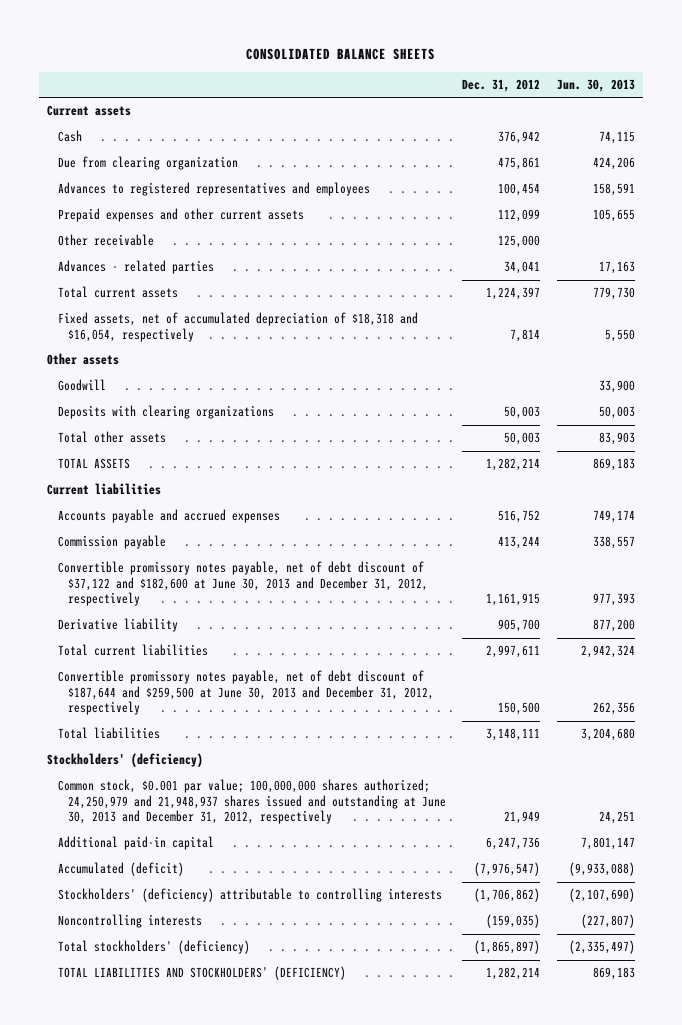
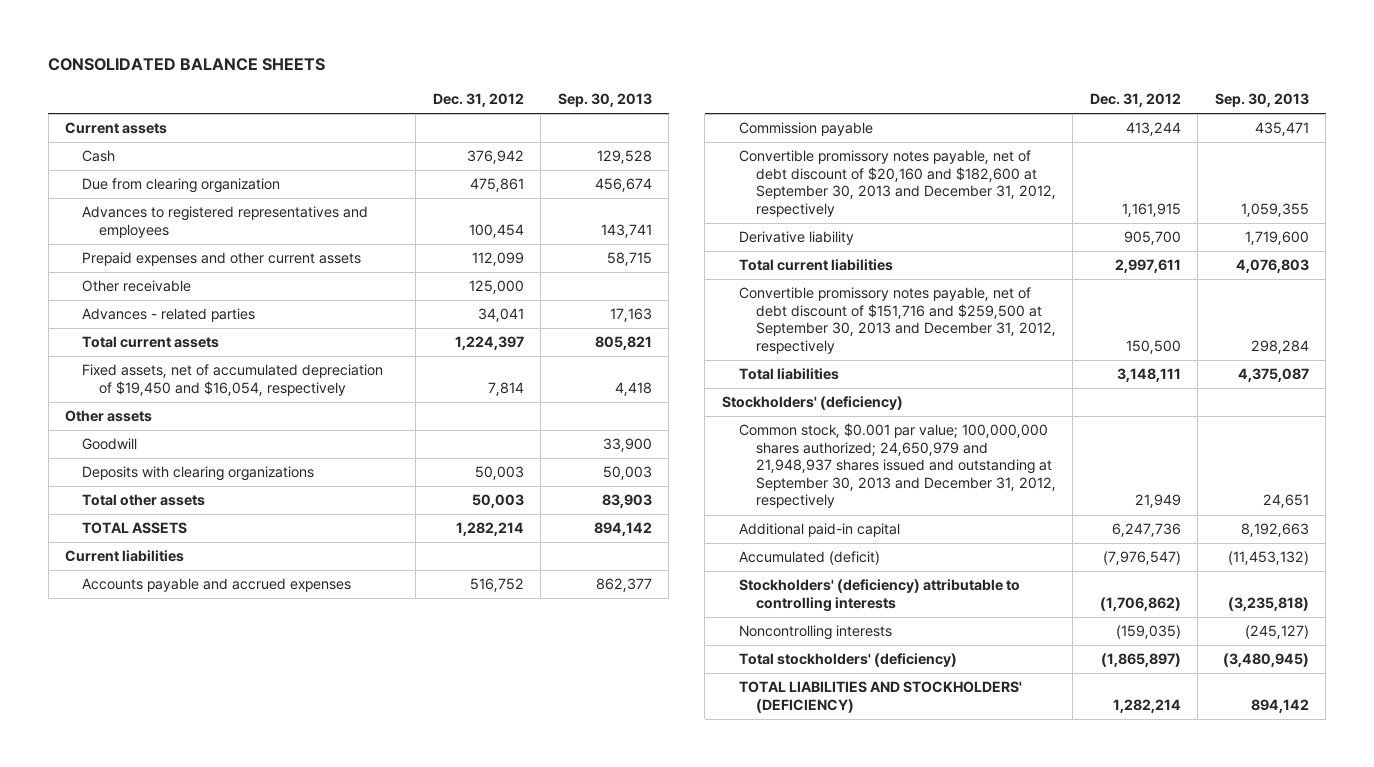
- | Dec. 31, 2012 | Jun. 30, 2013
+ | Dec. 31, 2012 | Sep. 30, 2013
- Fixed assets, net of accumulated depreciation of $18,318 and $16,054, respectively | 7,814 | 5,550
+ Fixed assets, net of accumulated depreciation of $19,450 and $16,054, respectively | 7,814 | 4,418
- Convertible promissory notes payable, net of debt discount of $37,122 and $182,600 at June 30, 2013 and December 31, 2012, respectively | 1,161,915 | 977,393
+ Convertible promissory notes payable, net of debt discount of $20,160 and $182,600 at September 30, 2013 and December 31, 2012, respectively | 1,161,915 | 1,059,355
- Convertible promissory notes payable, net of debt discount of $187,644 and $259,500 at June 30, 2013 and December 31, 2012, respectively | 150,500 | 262,356
+ Convertible promissory notes payable, net of debt discount of $151,716 and $259,500 at September 30, 2013 and December 31, 2012, respectively | 150,500 | 298,284
- Common stock, $0.001 par value; 100,000,000 shares authorized; 24,250,979 and 21,948,937 shares issued and outstanding at June 30, 2013 and December 31, 2012, respectively | 21,949 | 24,251
+ Common stock, $0.001 par value; 100,000,000 shares authorized; 24,650,979 and 21,948,937 shares issued and outstanding at September 30, 2013 and December 31, 2012, respectively | 21,949 | 24,651

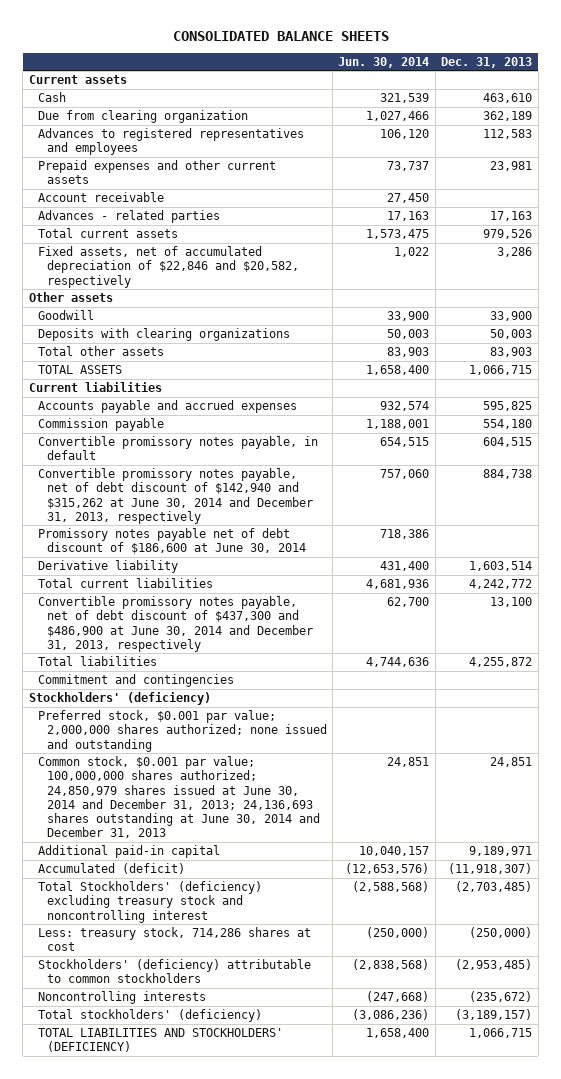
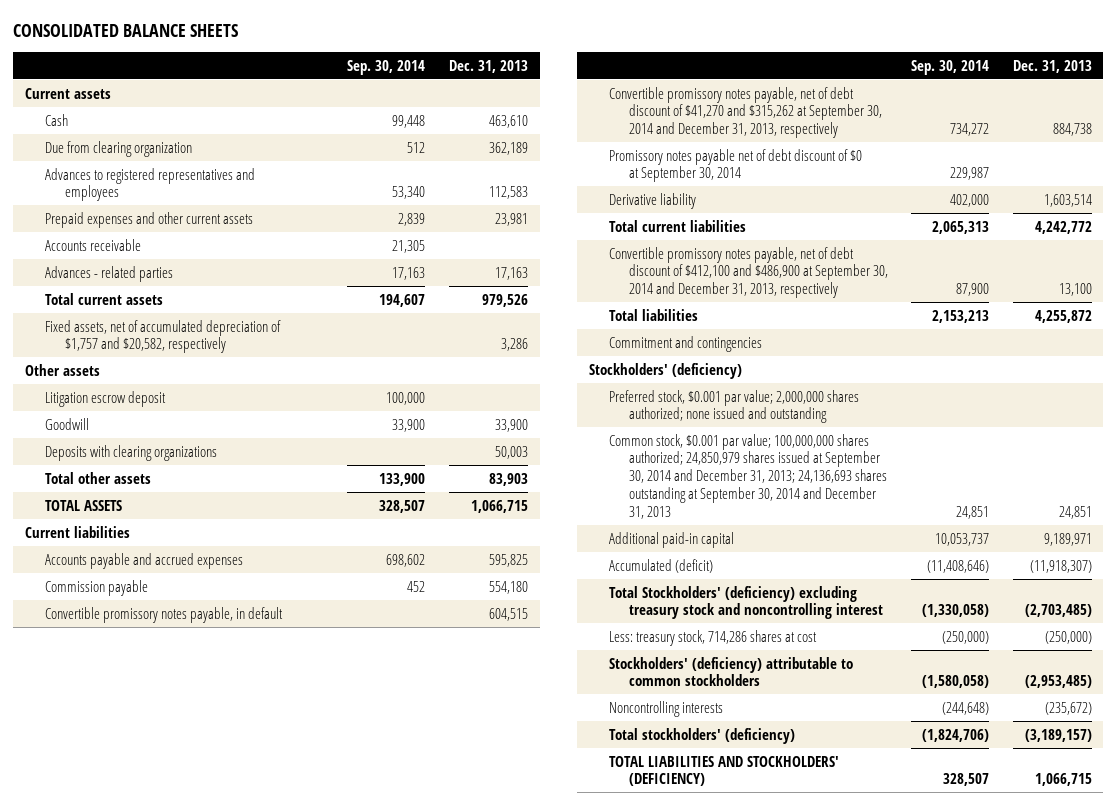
- | Jun. 30, 2014 | Dec. 31, 2013
+ | Sep. 30, 2014 | Dec. 31, 2013
- Account receivable | 27,450 |
+ Accounts receivable | 21,305 |
- Fixed assets, net of accumulated depreciation of $22,846 and $20,582, respectively | 1,022 | 3,286
+ Fixed assets, net of accumulated depreciation of $1,757 and $20,582, respectively | | 3,286
+ Litigation escrow deposit | 100,000 |
- Convertible promissory notes payable, net of debt discount of $142,940 and $315,262 at June 30, 2014 and December 31, 2013, respectively | 757,060 | 884,738
- Promissory notes payable net of debt discount of $186,600 at June 30, 2014 | 718,386 |
+ Convertible promissory notes payable, net of debt discount of $41,270 and $315,262 at September 30, 2014 and December 31, 2013, respectively | 734,272 | 884,738
+ Promissory notes payable net of debt discount of $0 at September 30, 2014 | 229,987 |
- Convertible promissory notes payable, net of debt discount of $437,300 and $486,900 at June 30, 2014 and December 31, 2013, respectively | 62,700 | 13,100
+ Convertible promissory notes payable, net of debt discount of $412,100 and $486,900 at September 30, 2014 and December 31, 2013, respectively | 87,900 | 13,100
- Common stock, $0.001 par value; 100,000,000 shares authorized; 24,850,979 shares issued at June 30, 2014 and December 31, 2013; 24,136,693 shares outstanding at June 30, 2014 and December 31, 2013 | 24,851 | 24,851
+ Common stock, $0.001 par value; 100,000,000 shares authorized; 24,850,979 shares issued at September 30, 2014 and December 31, 2013; 24,136,693 shares outstanding at September 30, 2014 and December 31, 2013 | 24,851 | 24,851

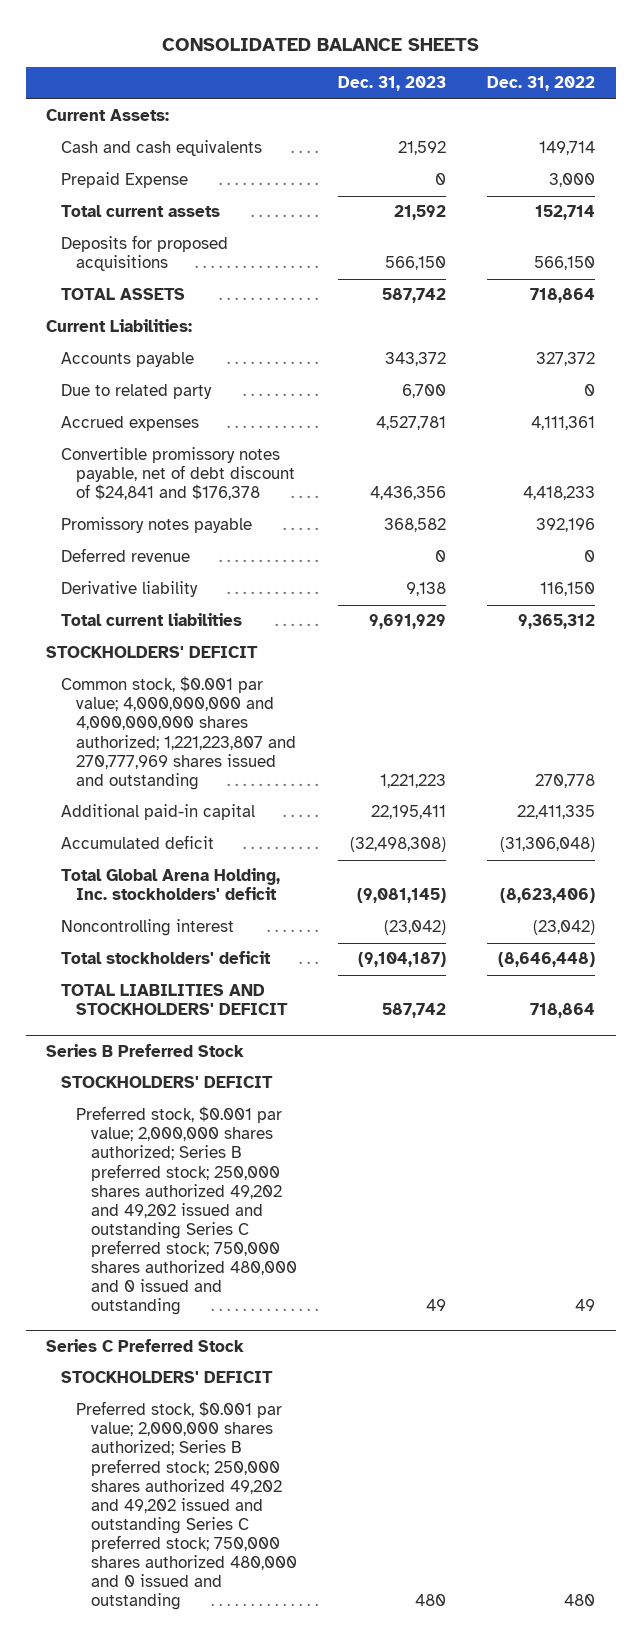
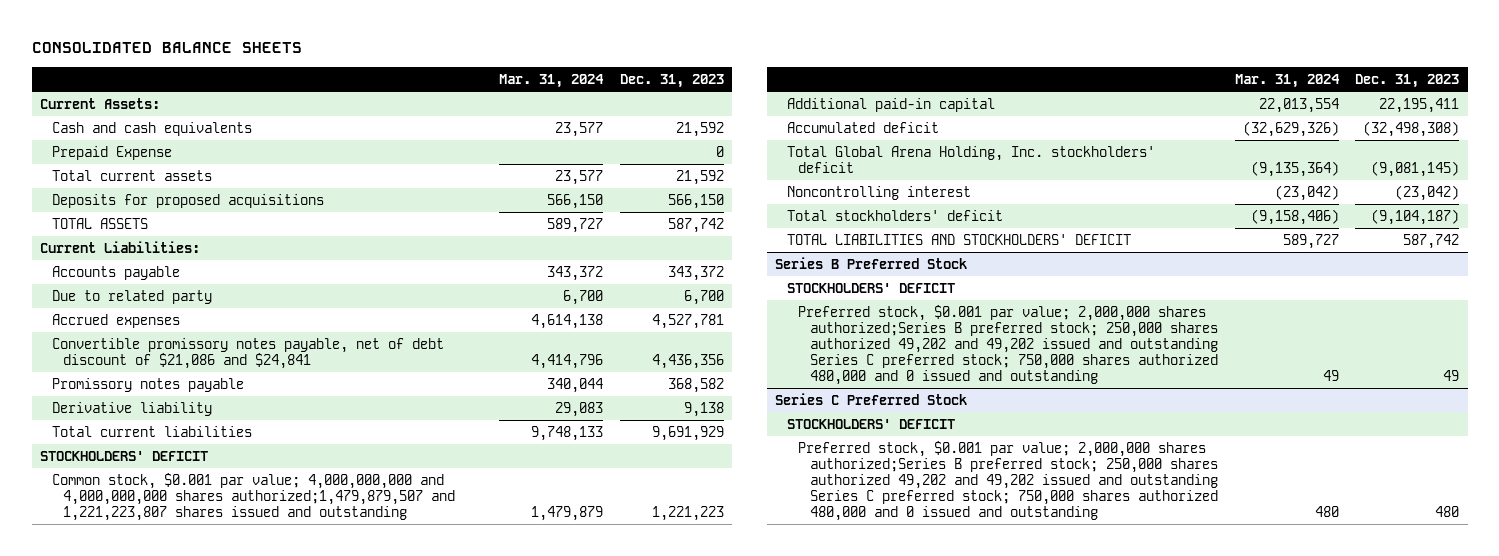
- | Dec. 31, 2023 | Dec. 31, 2022
+ | Mar. 31, 2024 | Dec. 31, 2023
- Convertible promissory notes payable, net of debt discount of $24,841 and $176,378 | 4,436,356 | 4,418,233
+ Convertible promissory notes payable, net of debt discount of $21,086 and $24,841 | 4,414,796 | 4,436,356
- Deferred revenue | 0 | 0
- Common stock, $0.001 par value; 4,000,000,000 and 4,000,000,000 shares authorized; 1,221,223,807 and 270,777,969 shares issued and outstanding | 1,221,223 | 270,778
+ Common stock, $0.001 par value; 4,000,000,000 and 4,000,000,000 shares authorized;1,479,879,507 and 1,221,223,807 shares issued and outstanding | 1,479,879 | 1,221,223
@ Series B Preferred Stock
- Preferred stock, $0.001 par value; 2,000,000 shares authorized; Series B preferred stock; 250,000 shares authorized 49,202 and 49,202 issued and outstanding Series C preferred stock; 750,000 shares authorized 480,000 and 0 issued and outstanding | 49 | 49
+ Preferred stock, $0.001 par value; 2,000,000 shares authorized;Series B preferred stock; 250,000 shares authorized 49,202 and 49,202 issued and outstanding Series C preferred stock; 750,000 shares authorized 480,000 and 0 issued and outstanding | 49 | 49
@ Series C Preferred Stock
- Preferred stock, $0.001 par value; 2,000,000 shares authorized; Series B preferred stock; 250,000 shares authorized 49,202 and 49,202 issued and outstanding Series C preferred stock; 750,000 shares authorized 480,000 and 0 issued and outstanding | 480 | 480
+ Preferred stock, $0.001 par value; 2,000,000 shares authorized;Series B preferred stock; 250,000 shares authorized 49,202 and 49,202 issued and outstanding Series C preferred stock; 750,000 shares authorized 480,000 and 0 issued and outstanding | 480 | 480

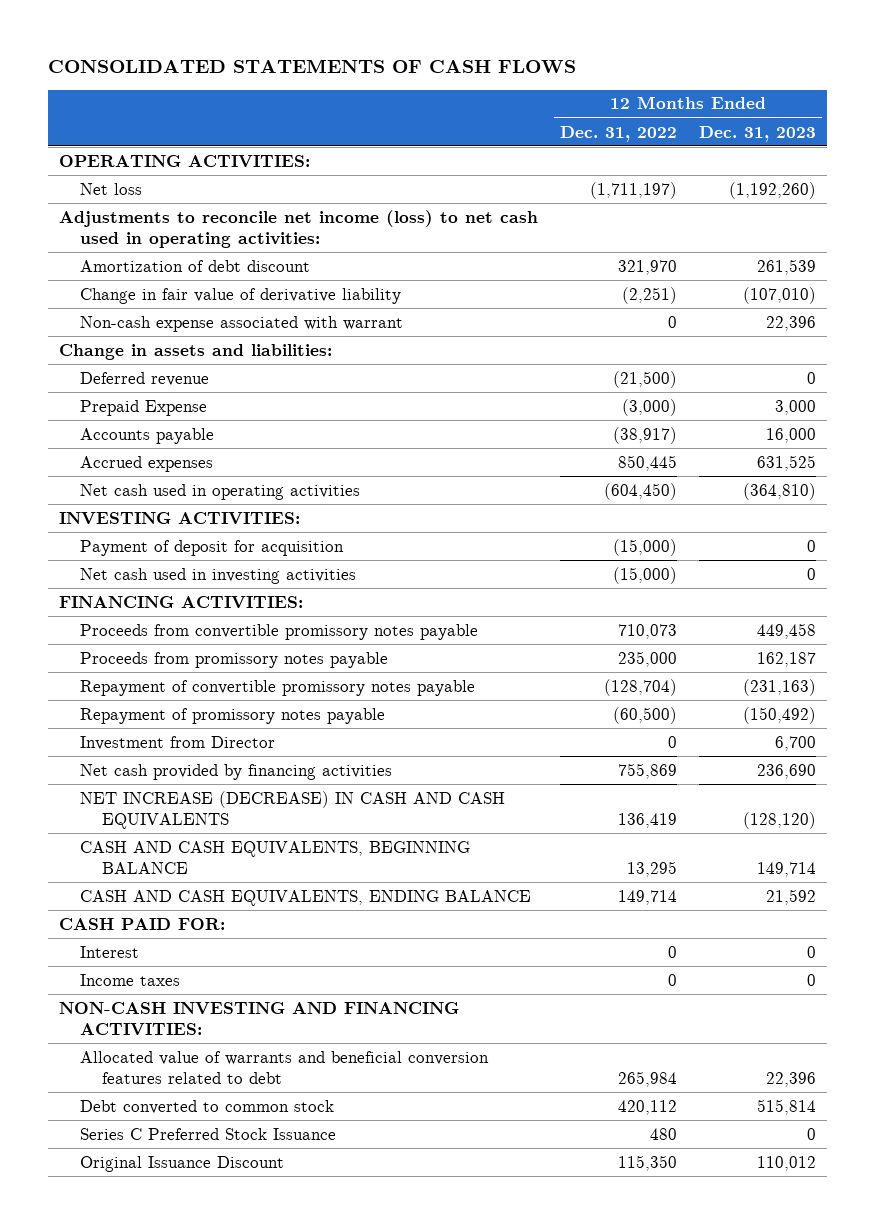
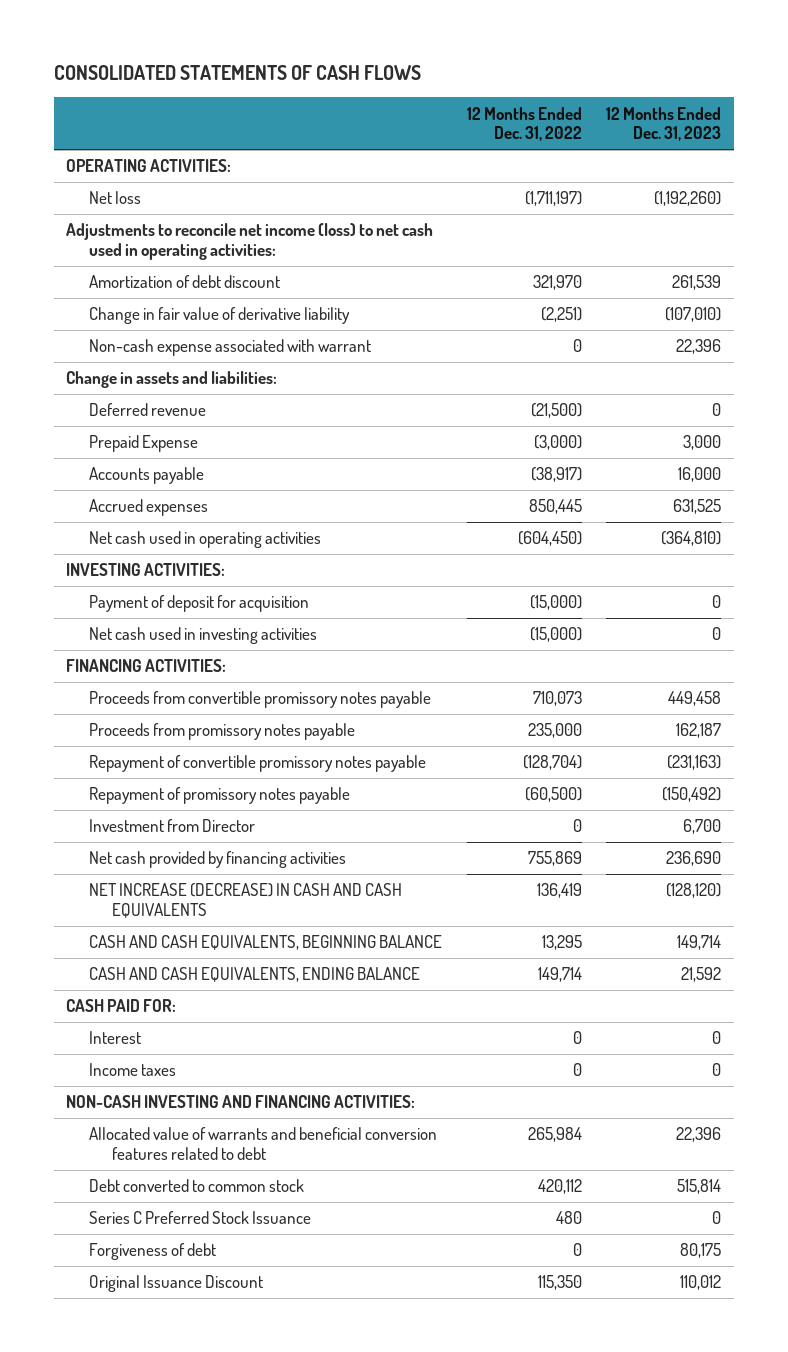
+ Forgiveness of debt | 0 | 80,175

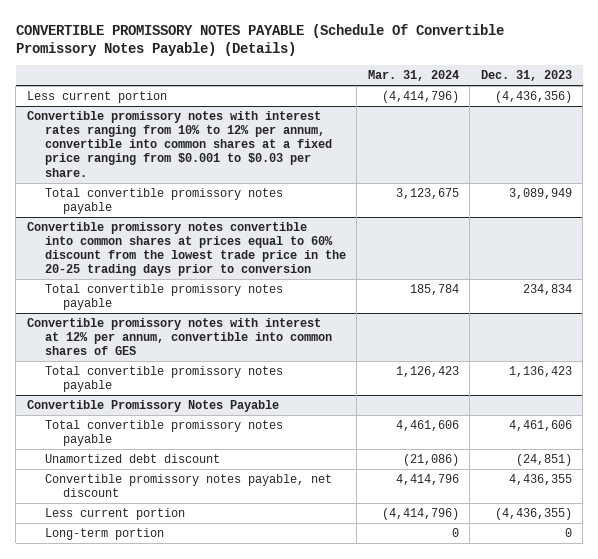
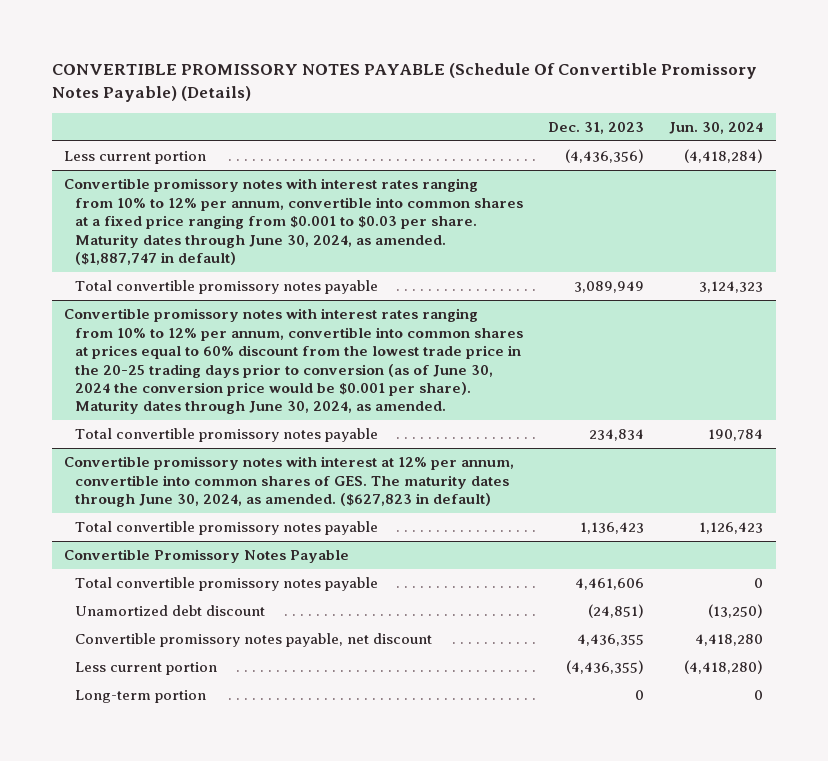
- | Mar. 31, 2024 | Dec. 31, 2023
+ | Dec. 31, 2023 | Jun. 30, 2024
- Convertible promissory notes with interest rates ranging from 10% to 12% per annum, convertible into common shares at a fixed price ranging from $0.001 to $0.03 per share.
+ Convertible promissory notes with interest rates ranging from 10% to 12% per annum, convertible into common shares at a fixed price ranging from $0.001 to $0.03 per share. Maturity dates through June 30, 2024, as amended. ($1,887,747 in default)
- Convertible promissory notes convertible into common shares at prices equal to 60% discount from the lowest trade price in the 20-25 trading days prior to conversion
+ Convertible promissory notes with interest rates ranging from 10% to 12% per annum, convertible into common shares at prices equal to 60% discount from the lowest trade price in the 20-25 trading days prior to conversion (as of June 30, 2024 the conversion price would be $0.001 per share). Maturity dates through June 30, 2024, as amended.
- Convertible promissory notes with interest at 12% per annum, convertible into common shares of GES
+ Convertible promissory notes with interest at 12% per annum, convertible into common shares of GES. The maturity dates through June 30, 2024, as amended. ($627,823 in default)

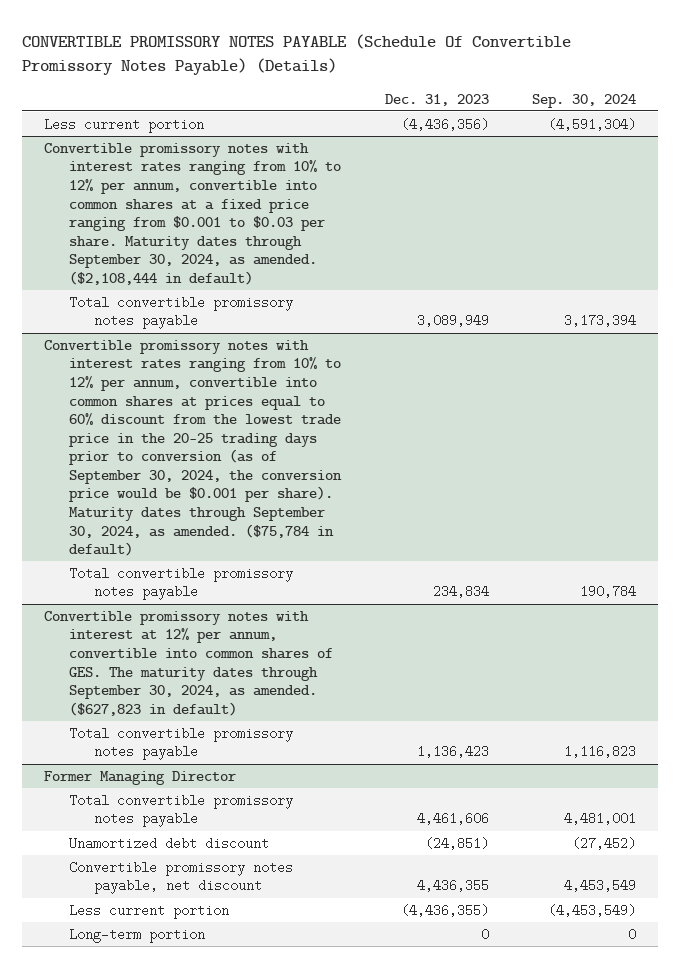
- | Dec. 31, 2023 | Jun. 30, 2024
+ | Dec. 31, 2023 | Sep. 30, 2024
- Convertible promissory notes with interest rates ranging from 10% to 12% per annum, convertible into common shares at a fixed price ranging from $0.001 to $0.03 per share. Maturity dates through June 30, 2024, as amended. ($1,887,747 in default)
+ Convertible promissory notes with interest rates ranging from 10% to 12% per annum, convertible into common shares at a fixed price ranging from $0.001 to $0.03 per share. Maturity dates through September 30, 2024, as amended. ($2,108,444 in default)
- Convertible promissory notes with interest rates ranging from 10% to 12% per annum, convertible into common shares at prices equal to 60% discount from the lowest trade price in the 20-25 trading days prior to conversion (as of June 30, 2024 the conversion price would be $0.001 per share). Maturity dates through June 30, 2024, as amended.
+ Convertible promissory notes with interest rates ranging from 10% to 12% per annum, convertible into common shares at prices equal to 60% discount from the lowest trade price in the 20-25 trading days prior to conversion (as of September 30, 2024, the conversion price would be $0.001 per share). Maturity dates through September 30, 2024, as amended. ($75,784 in default)
- Convertible promissory notes with interest at 12% per annum, convertible into common shares of GES. The maturity dates through June 30, 2024, as amended. ($627,823 in default)
+ Convertible promissory notes with interest at 12% per annum, convertible into common shares of GES. The maturity dates through September 30, 2024, as amended. ($627,823 in default)
- Convertible Promissory Notes Payable
+ Former Managing Director

